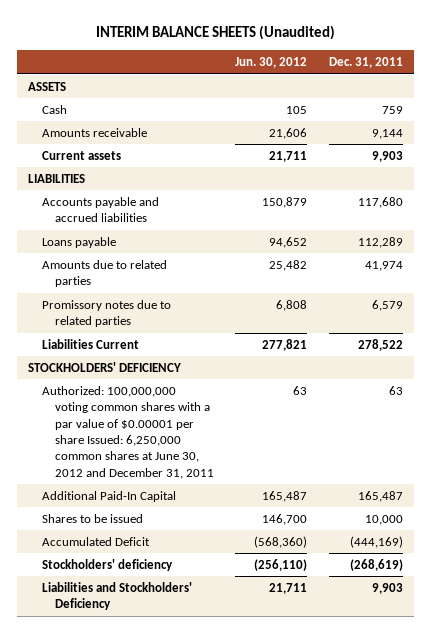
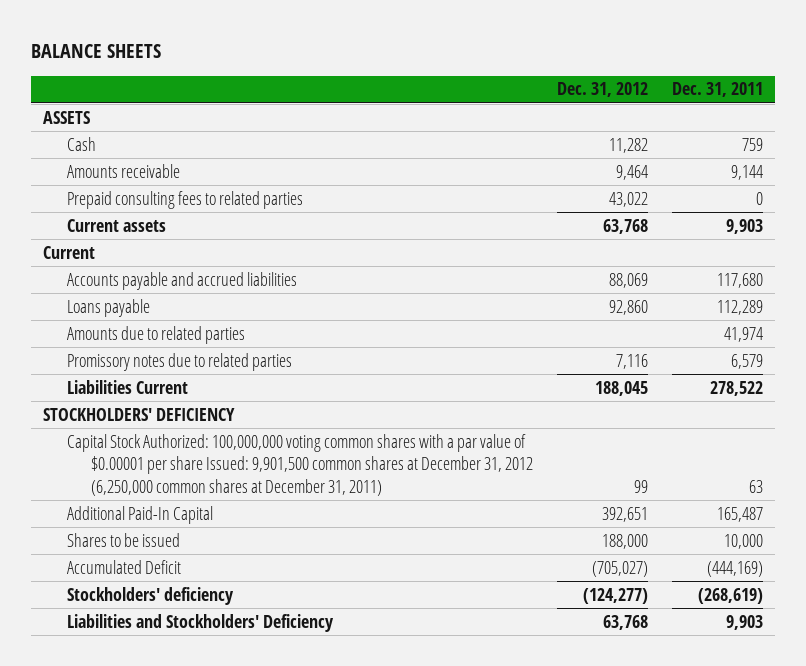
- INTERIM BALANCE SHEETS (Unaudited)
+ BALANCE SHEETS
- | Jun. 30, 2012 | Dec. 31, 2011
+ | Dec. 31, 2012 | Dec. 31, 2011
+ Prepaid consulting fees to related parties | 43,022 | 0
- LIABILITIES
+ Current
- Authorized: 100,000,000 voting common shares with a par value of $0.00001 per share Issued: 6,250,000 common shares at June 30, 2012 and December 31, 2011 | 63 | 63
+ Capital Stock Authorized: 100,000,000 voting common shares with a par value of $0.00001 per share Issued: 9,901,500 common shares at December 31, 2012 (6,250,000 common shares at December 31, 2011) | 99 | 63

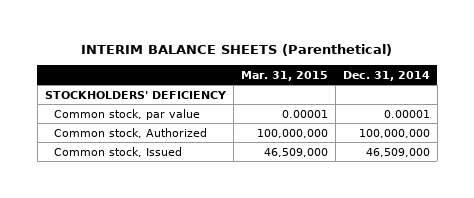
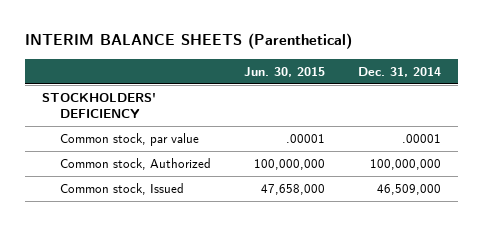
- | Mar. 31, 2015 | Dec. 31, 2014
+ | Jun. 30, 2015 | Dec. 31, 2014
- Common stock, par value | 0.00001 | 0.00001
+ Common stock, par value | .00001 | .00001

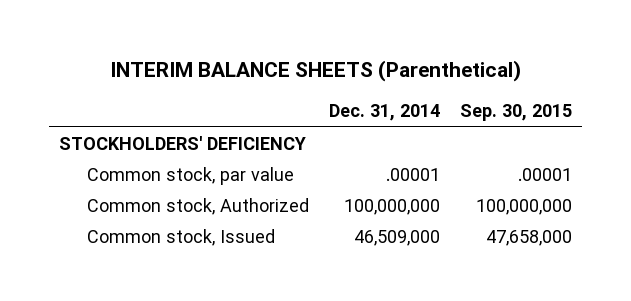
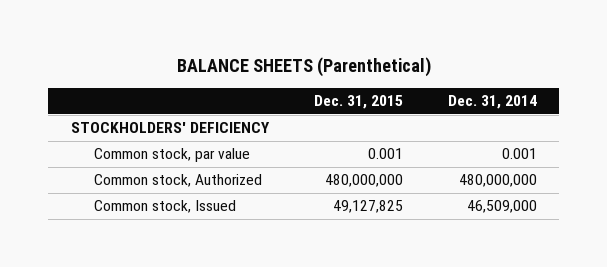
- INTERIM BALANCE SHEETS (Parenthetical)
+ BALANCE SHEETS (Parenthetical)
- | Dec. 31, 2014 | Sep. 30, 2015
+ | Dec. 31, 2015 | Dec. 31, 2014
- Common stock, par value | .00001 | .00001
- Common stock, Authorized | 100,000,000 | 100,000,000
+ Common stock, par value | 0.001 | 0.001
+ Common stock, Authorized | 480,000,000 | 480,000,000

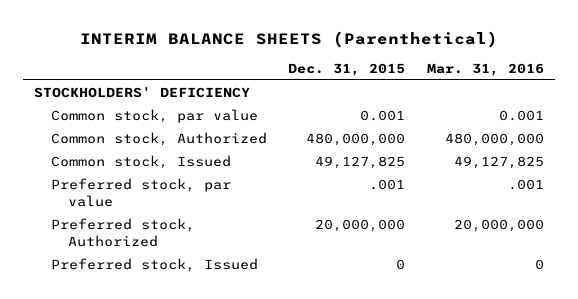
- BALANCE SHEETS (Parenthetical)
+ INTERIM BALANCE SHEETS (Parenthetical)
- | Dec. 31, 2015 | Dec. 31, 2014
+ | Dec. 31, 2015 | Mar. 31, 2016
+ Preferred stock, par value | .001 | .001
+ Preferred stock, Authorized | 20,000,000 | 20,000,000
+ Preferred stock, Issued | 0 | 0

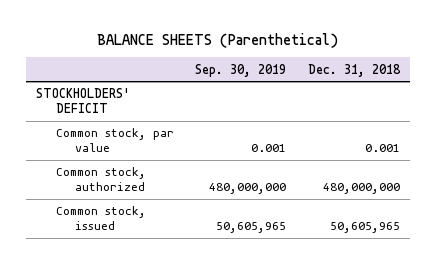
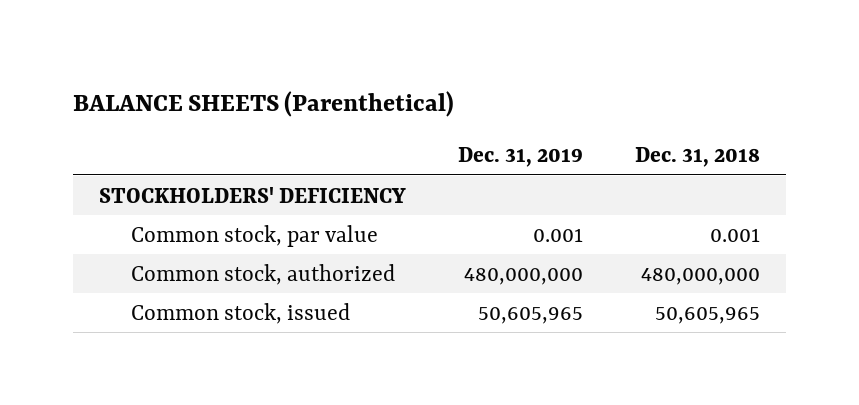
- | Sep. 30, 2019 | Dec. 31, 2018
+ | Dec. 31, 2019 | Dec. 31, 2018
- STOCKHOLDERS' DEFICIT
+ STOCKHOLDERS' DEFICIENCY

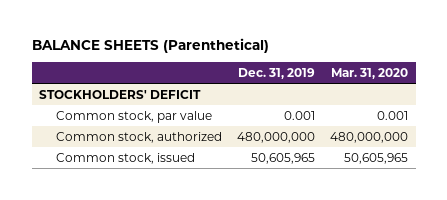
- | Dec. 31, 2019 | Dec. 31, 2018
+ | Dec. 31, 2019 | Mar. 31, 2020
- STOCKHOLDERS' DEFICIENCY
+ STOCKHOLDERS' DEFICIT

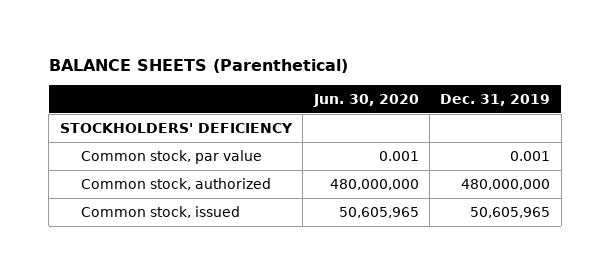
- | Dec. 31, 2019 | Mar. 31, 2020
+ | Jun. 30, 2020 | Dec. 31, 2019
- STOCKHOLDERS' DEFICIT
+ STOCKHOLDERS' DEFICIENCY

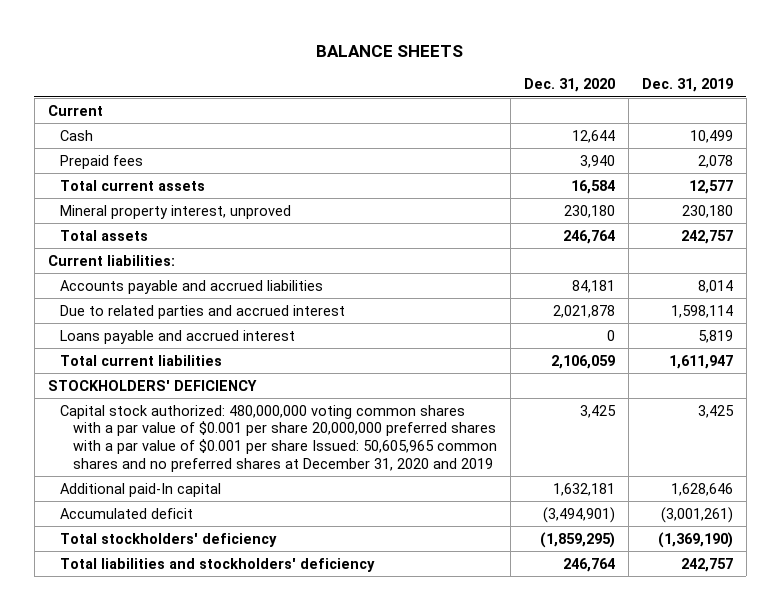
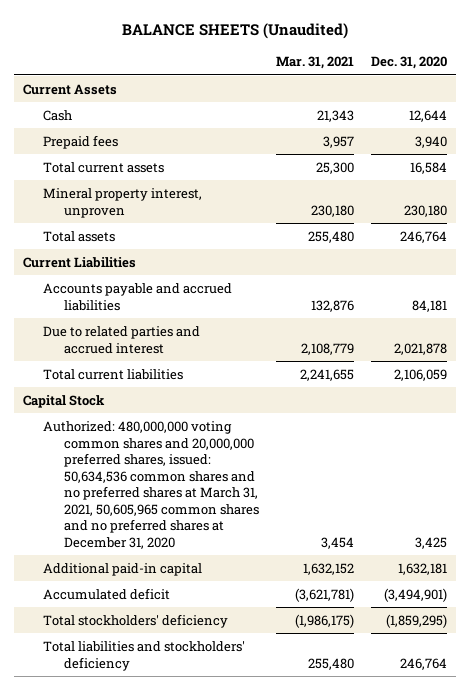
- BALANCE SHEETS
+ BALANCE SHEETS (Unaudited)
- | Dec. 31, 2020 | Dec. 31, 2019
+ | Mar. 31, 2021 | Dec. 31, 2020
- Current
+ Current Assets
- Mineral property interest, unproved | 230,180 | 230,180
+ Mineral property interest, unproven | 230,180 | 230,180
- Current liabilities:
+ Current Liabilities
- Loans payable and accrued interest | 0 | 5,819
- STOCKHOLDERS' DEFICIENCY
- Capital stock authorized: 480,000,000 voting common shares with a par value of $0.001 per share 20,000,000 preferred shares with a par value of $0.001 per share Issued: 50,605,965 common shares and no preferred shares at December 31, 2020 and 2019 | 3,425 | 3,425
- Additional paid-In capital | 1,632,181 | 1,628,646
+ Capital Stock
+ Authorized: 480,000,000 voting common shares and 20,000,000 preferred shares, issued: 50,634,536 common shares and no preferred shares at March 31, 2021, 50,605,965 common shares and no preferred shares at December 31, 2020 | 3,454 | 3,425
+ Additional paid-in capital | 1,632,152 | 1,632,181

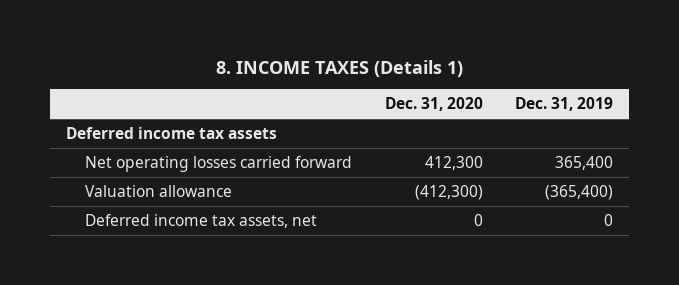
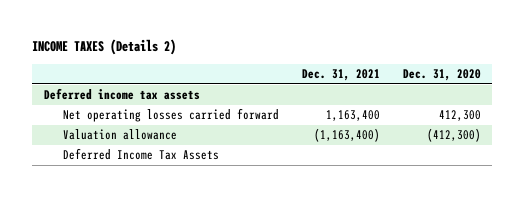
- 8. INCOME TAXES (Details 1)
+ INCOME TAXES (Details 2)
- | Dec. 31, 2020 | Dec. 31, 2019
+ | Dec. 31, 2021 | Dec. 31, 2020
- Deferred income tax assets, net | 0 | 0
+ Deferred Income Tax Assets

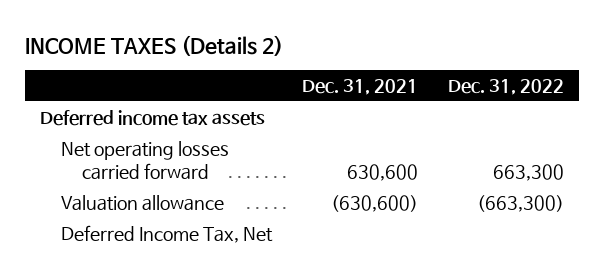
- | Dec. 31, 2021 | Dec. 31, 2020
+ | Dec. 31, 2021 | Dec. 31, 2022
- Net operating losses carried forward | 1,163,400 | 412,300
- Valuation allowance | (1,163,400) | (412,300)
- Deferred Income Tax Assets
+ Net operating losses carried forward | 630,600 | 663,300
+ Valuation allowance | (630,600) | (663,300)
+ Deferred Income Tax, Net

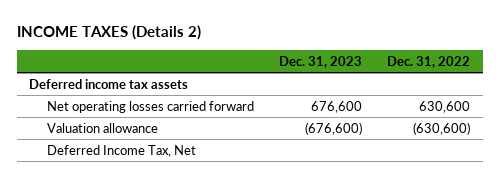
- | Dec. 31, 2021 | Dec. 31, 2022
+ | Dec. 31, 2023 | Dec. 31, 2022
- Net operating losses carried forward | 630,600 | 663,300
- Valuation allowance | (630,600) | (663,300)
+ Net operating losses carried forward | 676,600 | 630,600
+ Valuation allowance | (676,600) | (630,600)

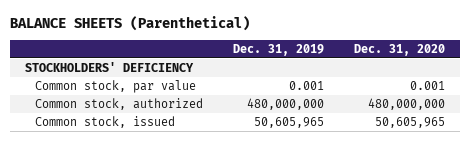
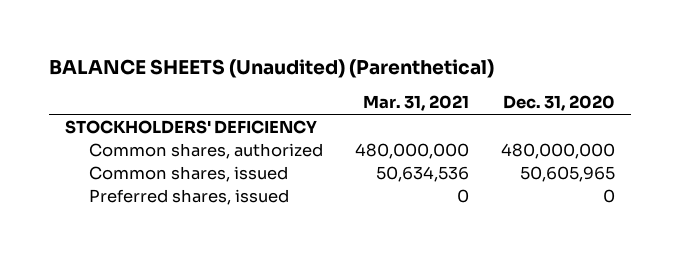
- BALANCE SHEETS (Parenthetical)
+ BALANCE SHEETS (Unaudited) (Parenthetical)
- | Dec. 31, 2019 | Dec. 31, 2020
+ | Mar. 31, 2021 | Dec. 31, 2020
- Common stock, par value | 0.001 | 0.001
- Common stock, authorized | 480,000,000 | 480,000,000
- Common stock, issued | 50,605,965 | 50,605,965
+ Common shares, authorized | 480,000,000 | 480,000,000
+ Common shares, issued | 50,634,536 | 50,605,965
+ Preferred shares, issued | 0 | 0

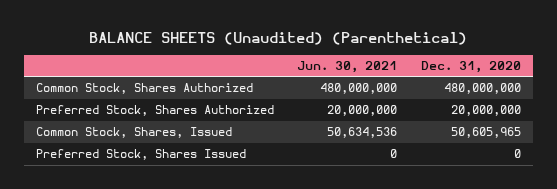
- | Mar. 31, 2021 | Dec. 31, 2020
+ | Jun. 30, 2021 | Dec. 31, 2020
- STOCKHOLDERS' DEFICIENCY
- Common shares, authorized | 480,000,000 | 480,000,000
- Common shares, issued | 50,634,536 | 50,605,965
- Preferred shares, issued | 0 | 0
+ Common Stock, Shares Authorized | 480,000,000 | 480,000,000
+ Preferred Stock, Shares Authorized | 20,000,000 | 20,000,000
+ Common Stock, Shares, Issued | 50,634,536 | 50,605,965
+ Preferred Stock, Shares Issued | 0 | 0

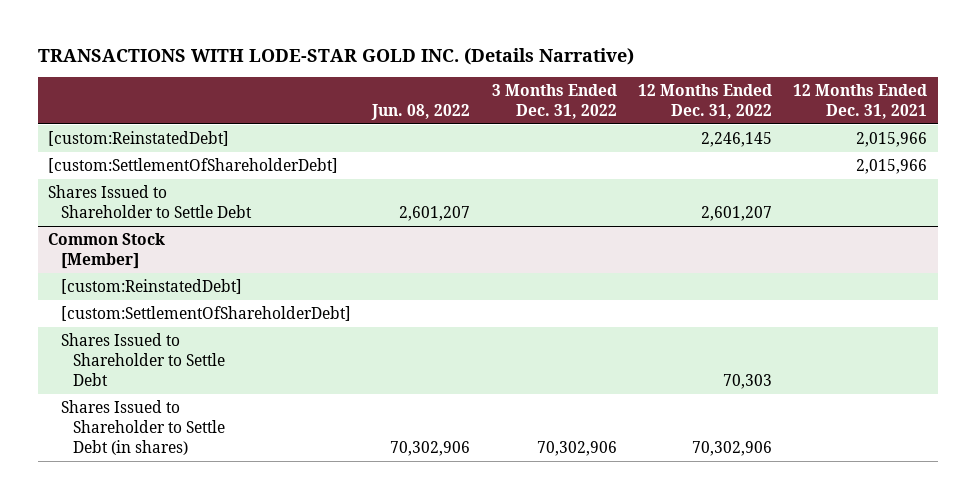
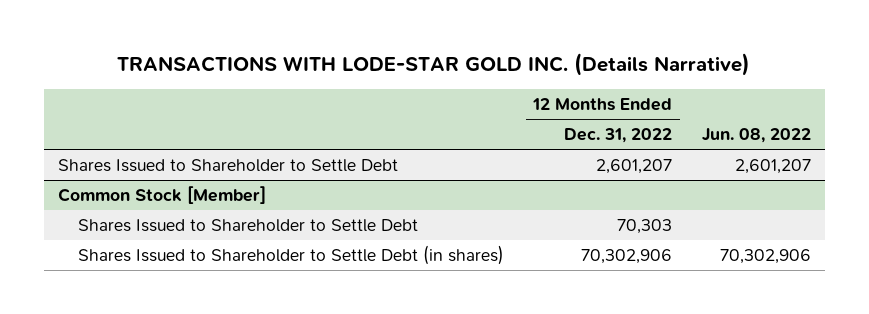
- | Jun. 08, 2022 | 3 Months Ended Dec. 31, 2022 | 12 Months Ended Dec. 31, 2022 | 12 Months Ended Dec. 31, 2021
+ | 12 Months Ended Dec. 31, 2022 | Jun. 08, 2022
- [custom:ReinstatedDebt] | | | 2,246,145 | 2,015,966
- [custom:SettlementOfShareholderDebt] | | | | 2,015,966
@ Common Stock [Member]
- [custom:ReinstatedDebt]
- [custom:SettlementOfShareholderDebt]

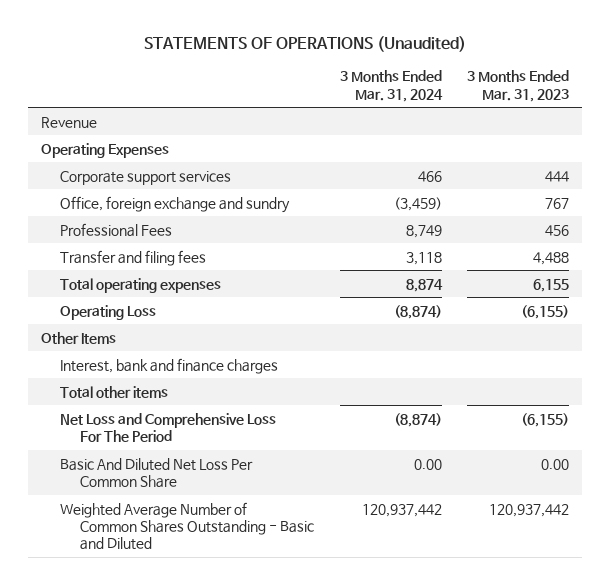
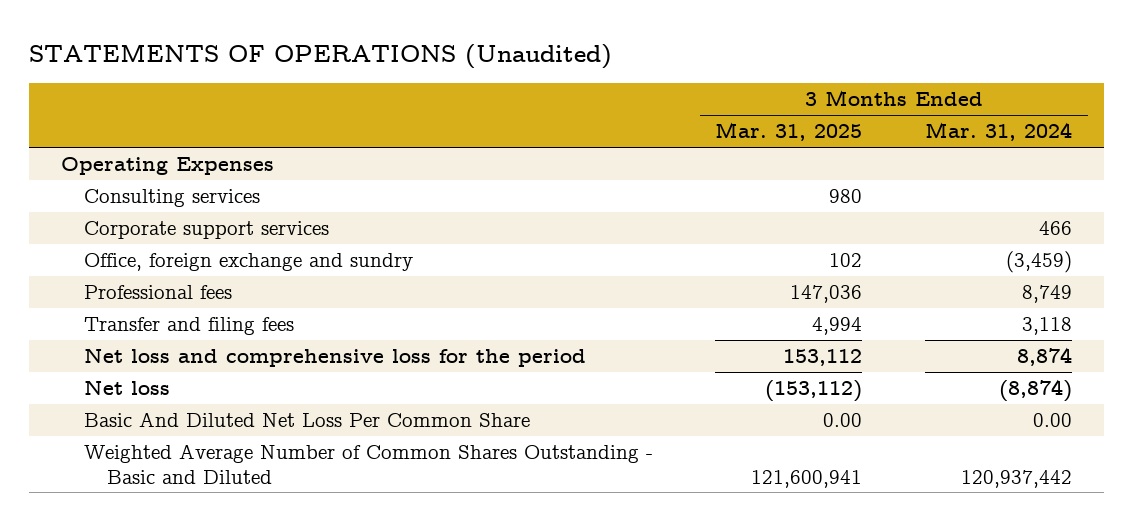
- | 3 Months Ended Mar. 31, 2024 | 3 Months Ended Mar. 31, 2023
+ | 3 Months Ended Mar. 31, 2025 | 3 Months Ended Mar. 31, 2024
- Revenue
+ Consulting services | 980 |
- Professional Fees | 8,749 | 456
+ Professional fees | 147,036 | 8,749
- Total operating expenses | 8,874 | 6,155
- Operating Loss | (8,874) | (6,155)
- Other Items
- Interest, bank and finance charges
- Total other items
- Net Loss and Comprehensive Loss For The Period | (8,874) | (6,155)
+ Net loss and comprehensive loss for the period | 153,112 | 8,874
+ Net loss | (153,112) | (8,874)

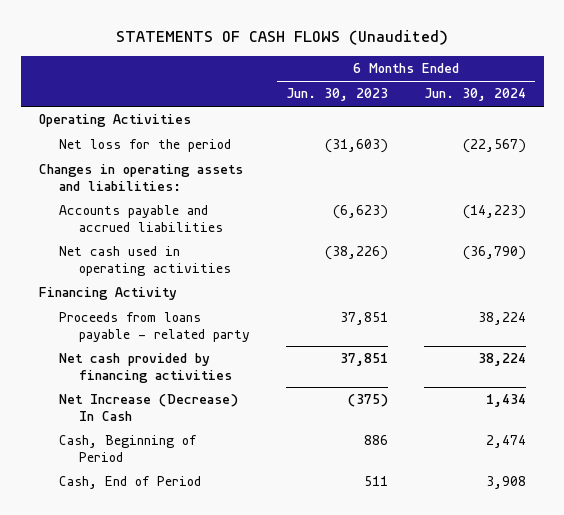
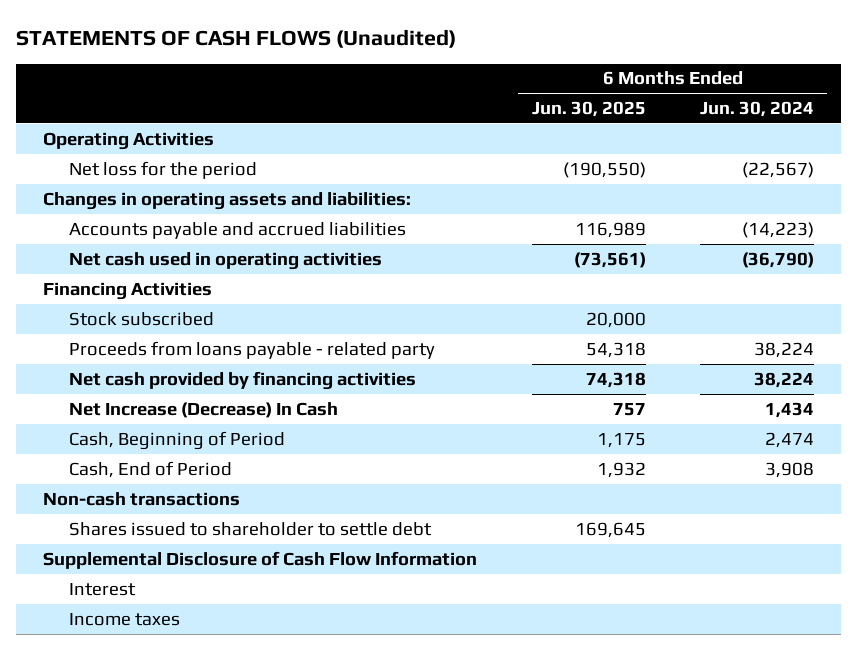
- | 6 Months Ended Jun. 30, 2023 | 6 Months Ended Jun. 30, 2024
+ | 6 Months Ended Jun. 30, 2025 | 6 Months Ended Jun. 30, 2024
- Financing Activity
+ Financing Activities
+ Stock subscribed | 20,000 |
+ Non-cash transactions
+ Shares issued to shareholder to settle debt | 169,645 |
+ Supplemental Disclosure of Cash Flow Information
+ Interest
+ Income taxes

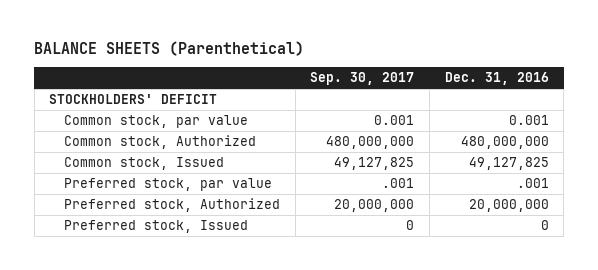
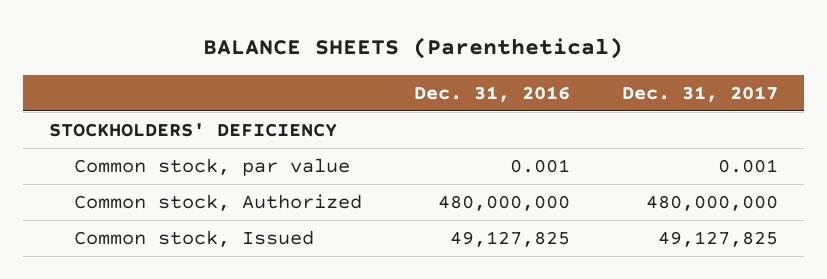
- | Sep. 30, 2017 | Dec. 31, 2016
+ | Dec. 31, 2016 | Dec. 31, 2017
- STOCKHOLDERS' DEFICIT
+ STOCKHOLDERS' DEFICIENCY
- Preferred stock, par value | .001 | .001
- Preferred stock, Authorized | 20,000,000 | 20,000,000
- Preferred stock, Issued | 0 | 0

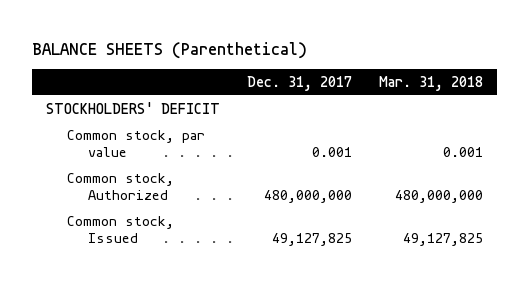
- | Dec. 31, 2016 | Dec. 31, 2017
+ | Dec. 31, 2017 | Mar. 31, 2018
- STOCKHOLDERS' DEFICIENCY
+ STOCKHOLDERS' DEFICIT

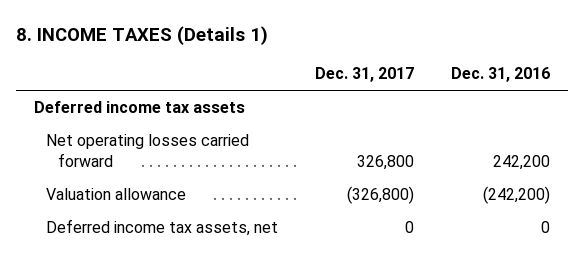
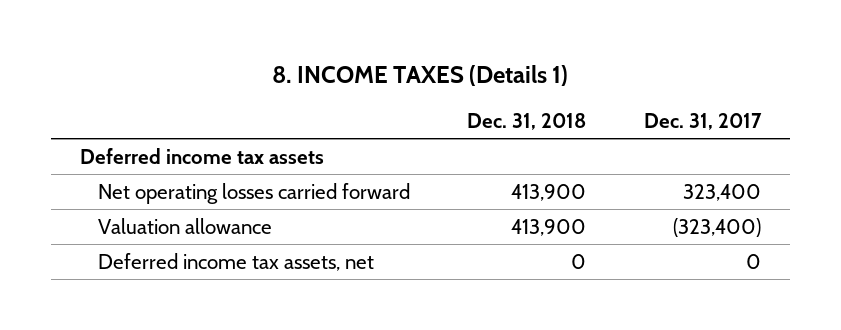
- | Dec. 31, 2017 | Dec. 31, 2016
+ | Dec. 31, 2018 | Dec. 31, 2017
- Net operating losses carried forward | 326,800 | 242,200
- Valuation allowance | (326,800) | (242,200)
+ Net operating losses carried forward | 413,900 | 323,400
+ Valuation allowance | 413,900 | (323,400)

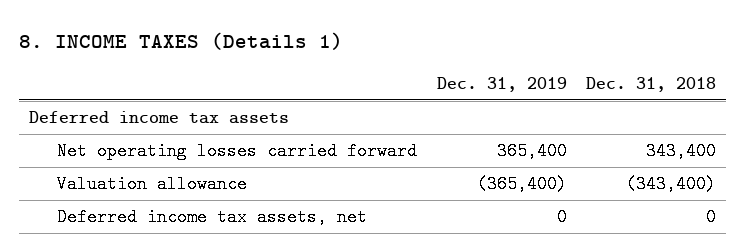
- | Dec. 31, 2018 | Dec. 31, 2017
+ | Dec. 31, 2019 | Dec. 31, 2018
- Net operating losses carried forward | 413,900 | 323,400
- Valuation allowance | 413,900 | (323,400)
+ Net operating losses carried forward | 365,400 | 343,400
+ Valuation allowance | (365,400) | (343,400)

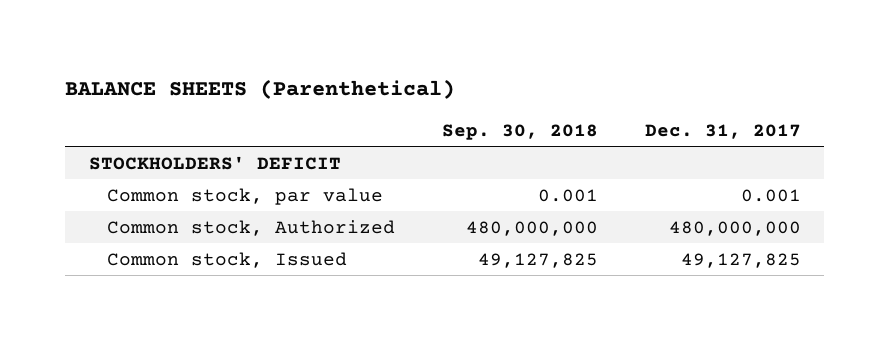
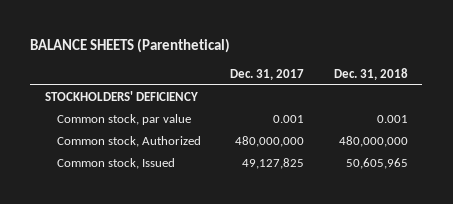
- | Sep. 30, 2018 | Dec. 31, 2017
+ | Dec. 31, 2017 | Dec. 31, 2018
- STOCKHOLDERS' DEFICIT
+ STOCKHOLDERS' DEFICIENCY

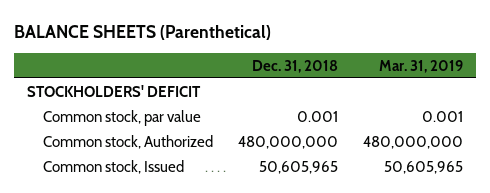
- | Dec. 31, 2017 | Dec. 31, 2018
+ | Dec. 31, 2018 | Mar. 31, 2019
- STOCKHOLDERS' DEFICIENCY
+ STOCKHOLDERS' DEFICIT

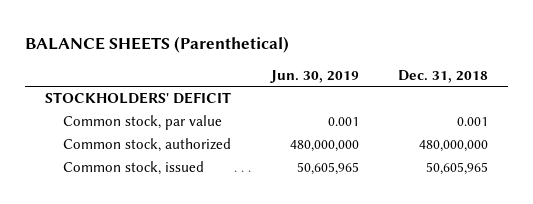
- | Dec. 31, 2018 | Mar. 31, 2019
+ | Jun. 30, 2019 | Dec. 31, 2018
- Common stock, Authorized | 480,000,000 | 480,000,000
- Common stock, Issued | 50,605,965 | 50,605,965
+ Common stock, authorized | 480,000,000 | 480,000,000
+ Common stock, issued | 50,605,965 | 50,605,965

